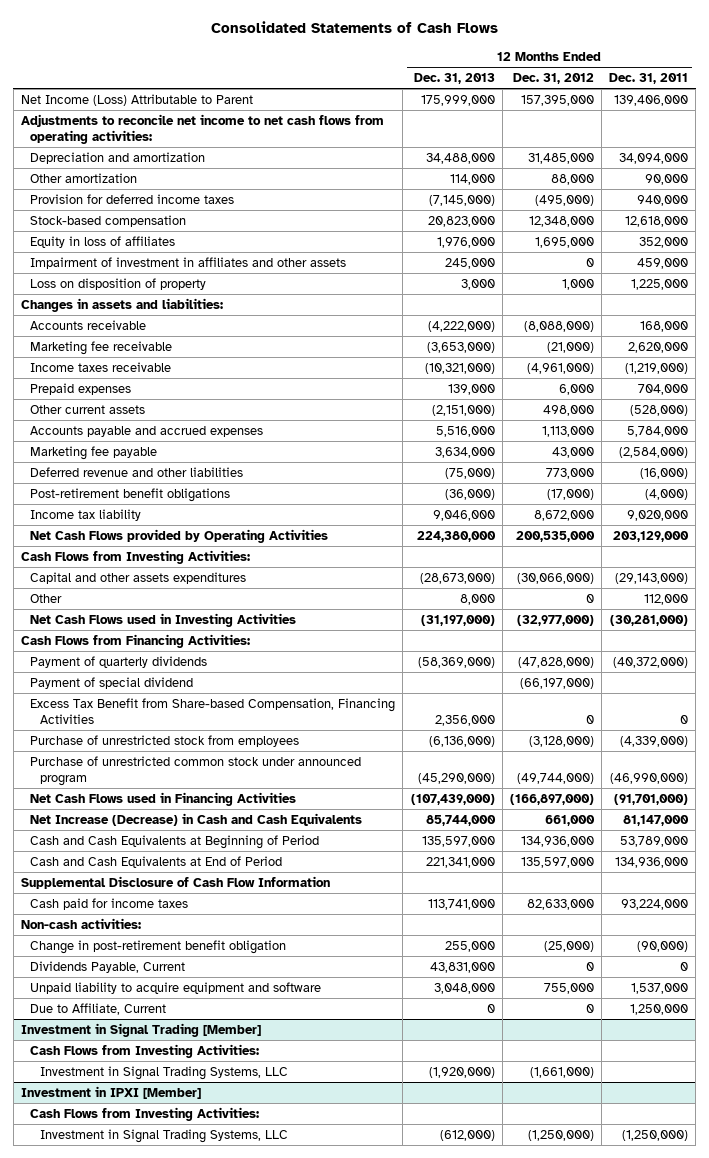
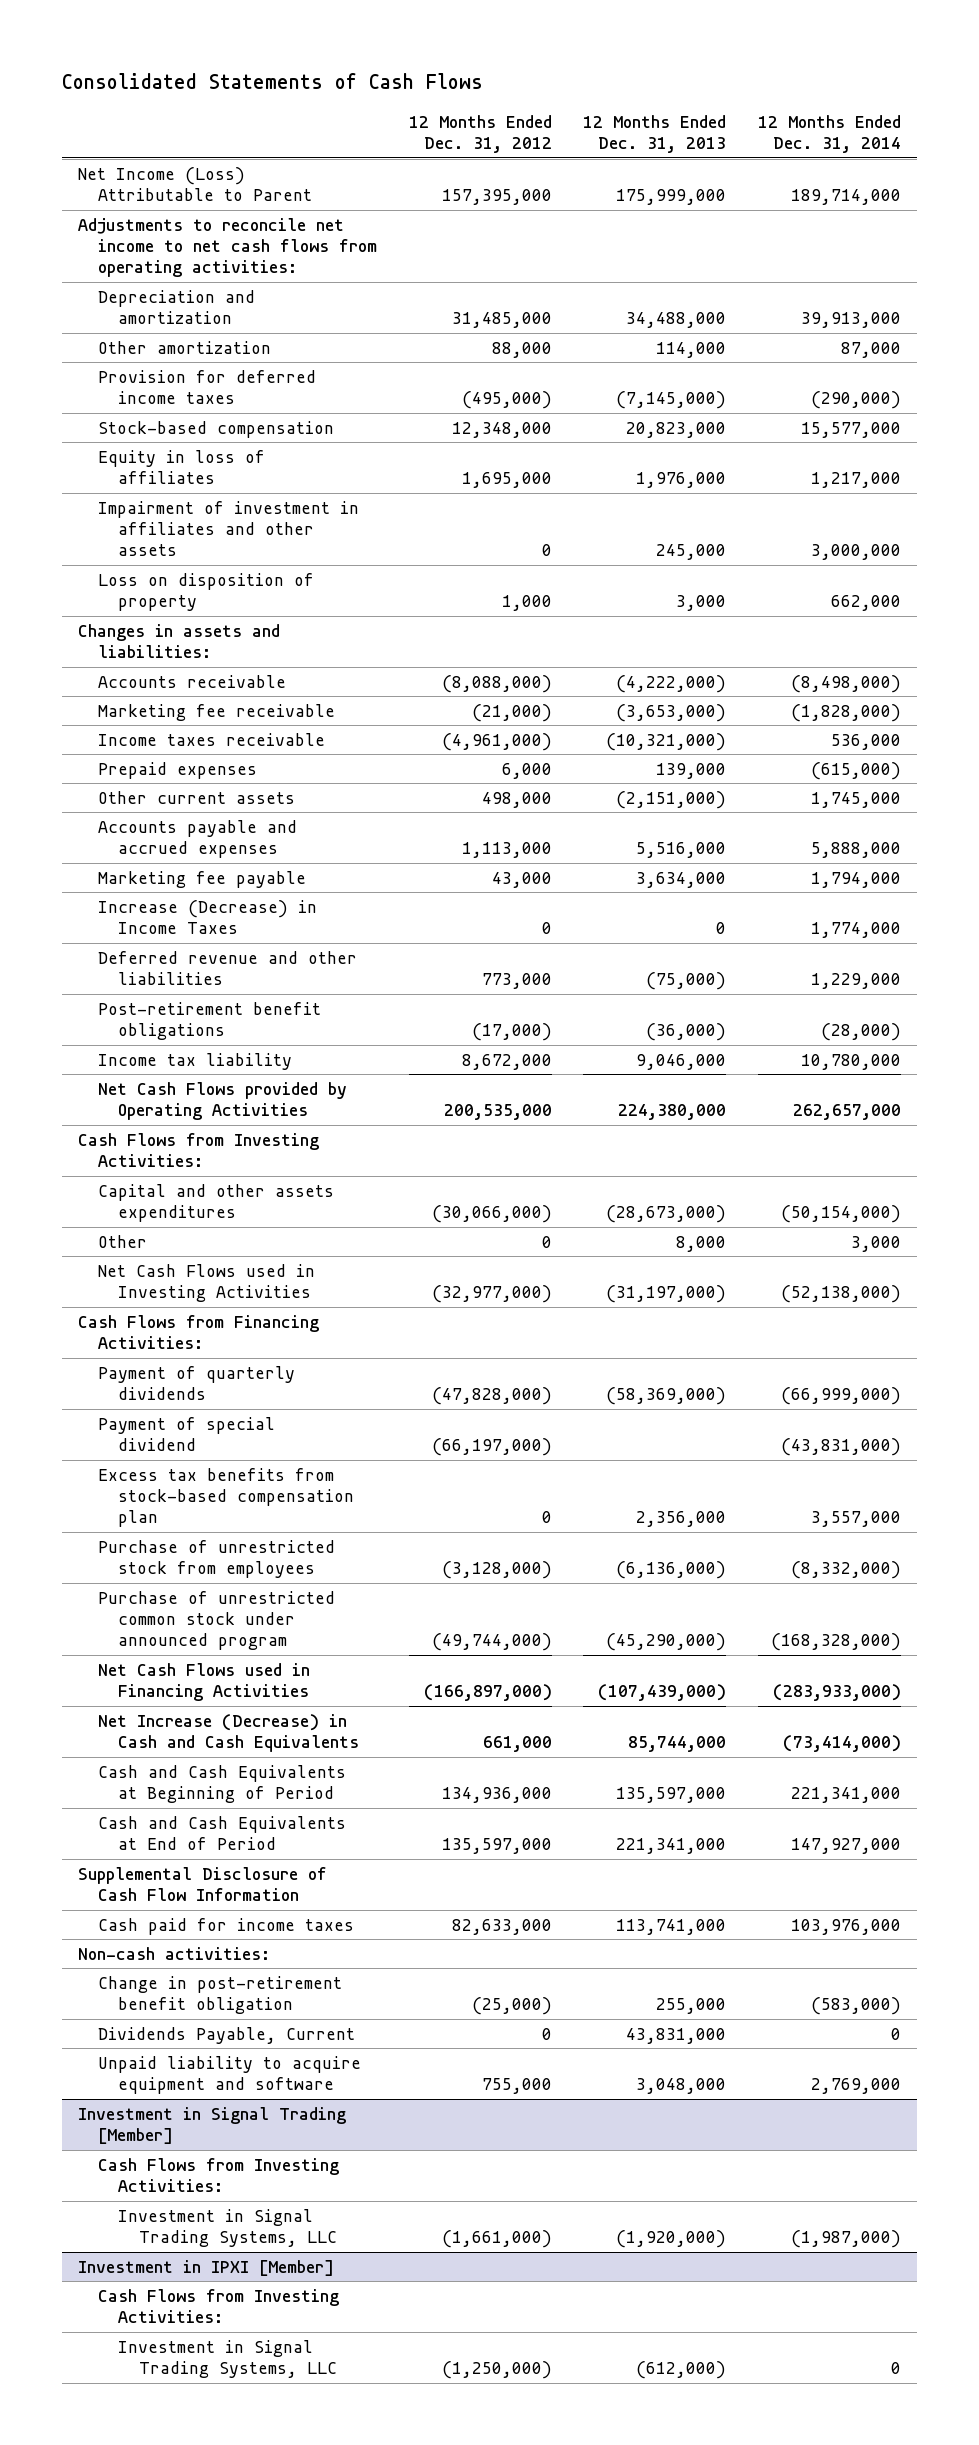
- | 12 Months Ended Dec. 31, 2013 | 12 Months Ended Dec. 31, 2012 | 12 Months Ended Dec. 31, 2011
+ | 12 Months Ended Dec. 31, 2012 | 12 Months Ended Dec. 31, 2013 | 12 Months Ended Dec. 31, 2014
+ Increase (Decrease) in Income Taxes | 0 | 0 | 1,774,000
- Excess Tax Benefit from Share-based Compensation, Financing Activities | 2,356,000 | 0 | 0
+ Excess tax benefits from stock-based compensation plan | 0 | 2,356,000 | 3,557,000
- Due to Affiliate, Current | 0 | 0 | 1,250,000

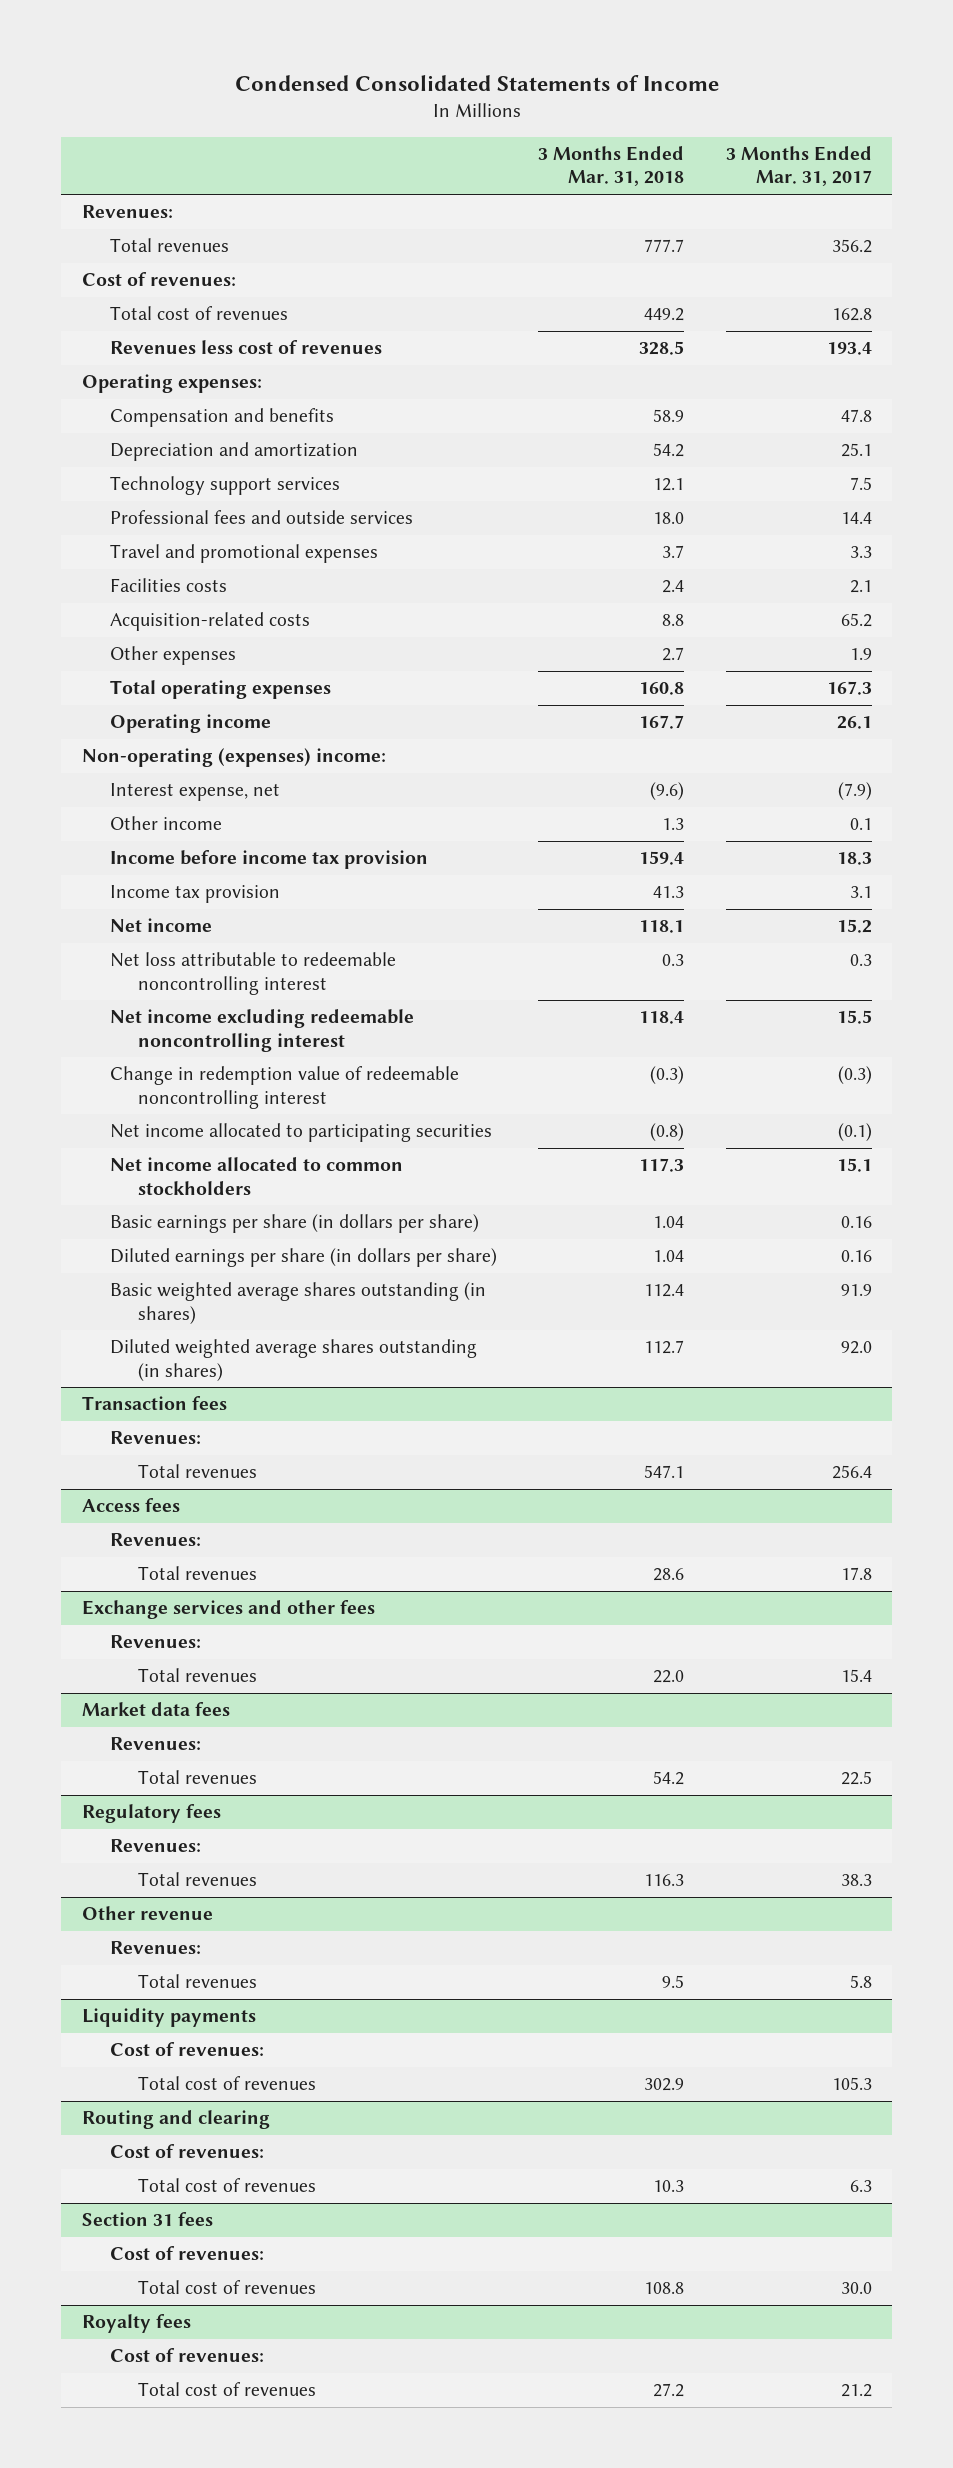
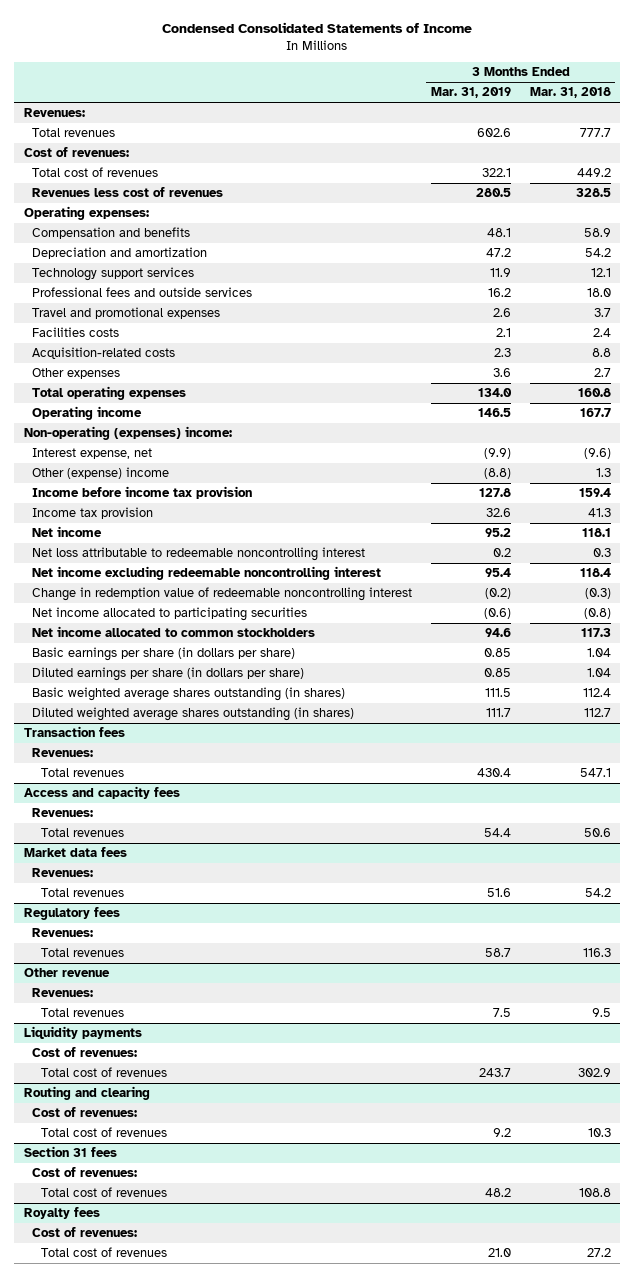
- | 3 Months Ended Mar. 31, 2018 | 3 Months Ended Mar. 31, 2017
+ | 3 Months Ended Mar. 31, 2019 | 3 Months Ended Mar. 31, 2018
- Other income | 1.3 | 0.1
+ Other (expense) income | (8.8) | 1.3
- Access fees
- Revenues:
- Total revenues | 28.6 | 17.8
- Exchange services and other fees
+ Access and capacity fees
- Total revenues | 22.0 | 15.4
+ Total revenues | 54.4 | 50.6

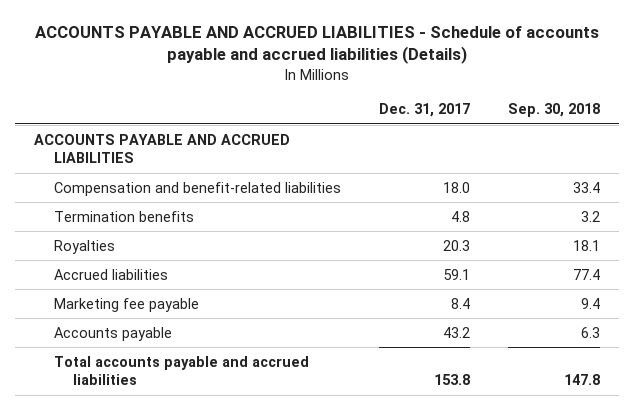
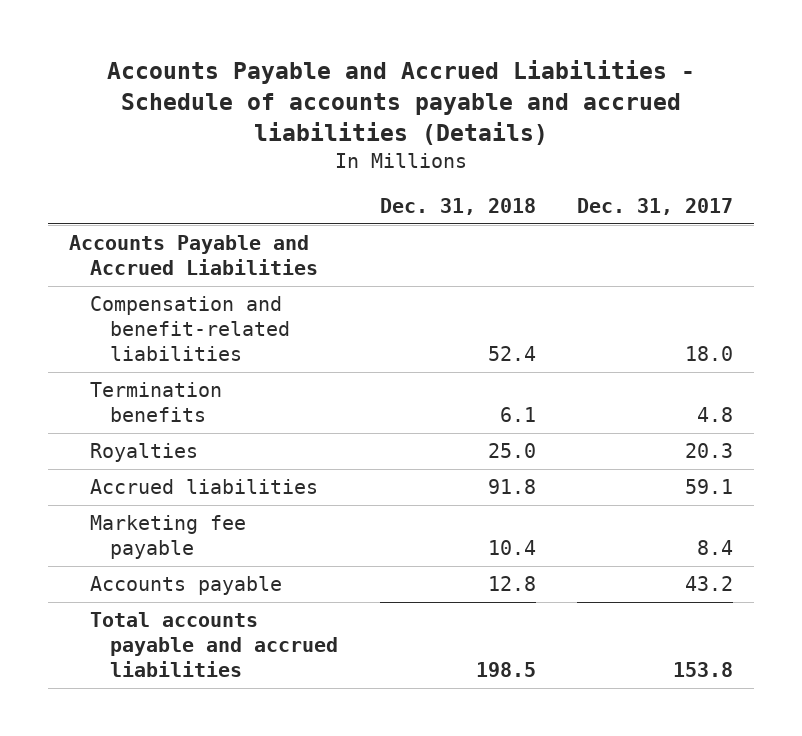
- ACCOUNTS PAYABLE AND ACCRUED LIABILITIES - Schedule of accounts payable and accrued liabilities (Details)
+ Accounts Payable and Accrued Liabilities - Schedule of accounts payable and accrued liabilities (Details)
- | Dec. 31, 2017 | Sep. 30, 2018
+ | Dec. 31, 2018 | Dec. 31, 2017
- ACCOUNTS PAYABLE AND ACCRUED LIABILITIES
+ Accounts Payable and Accrued Liabilities

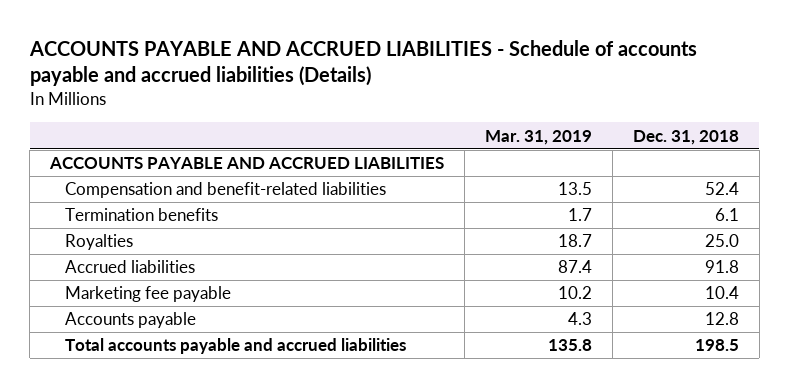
- Accounts Payable and Accrued Liabilities - Schedule of accounts payable and accrued liabilities (Details)
+ ACCOUNTS PAYABLE AND ACCRUED LIABILITIES - Schedule of accounts payable and accrued liabilities (Details)
- | Dec. 31, 2018 | Dec. 31, 2017
+ | Mar. 31, 2019 | Dec. 31, 2018
- Accounts Payable and Accrued Liabilities
+ ACCOUNTS PAYABLE AND ACCRUED LIABILITIES

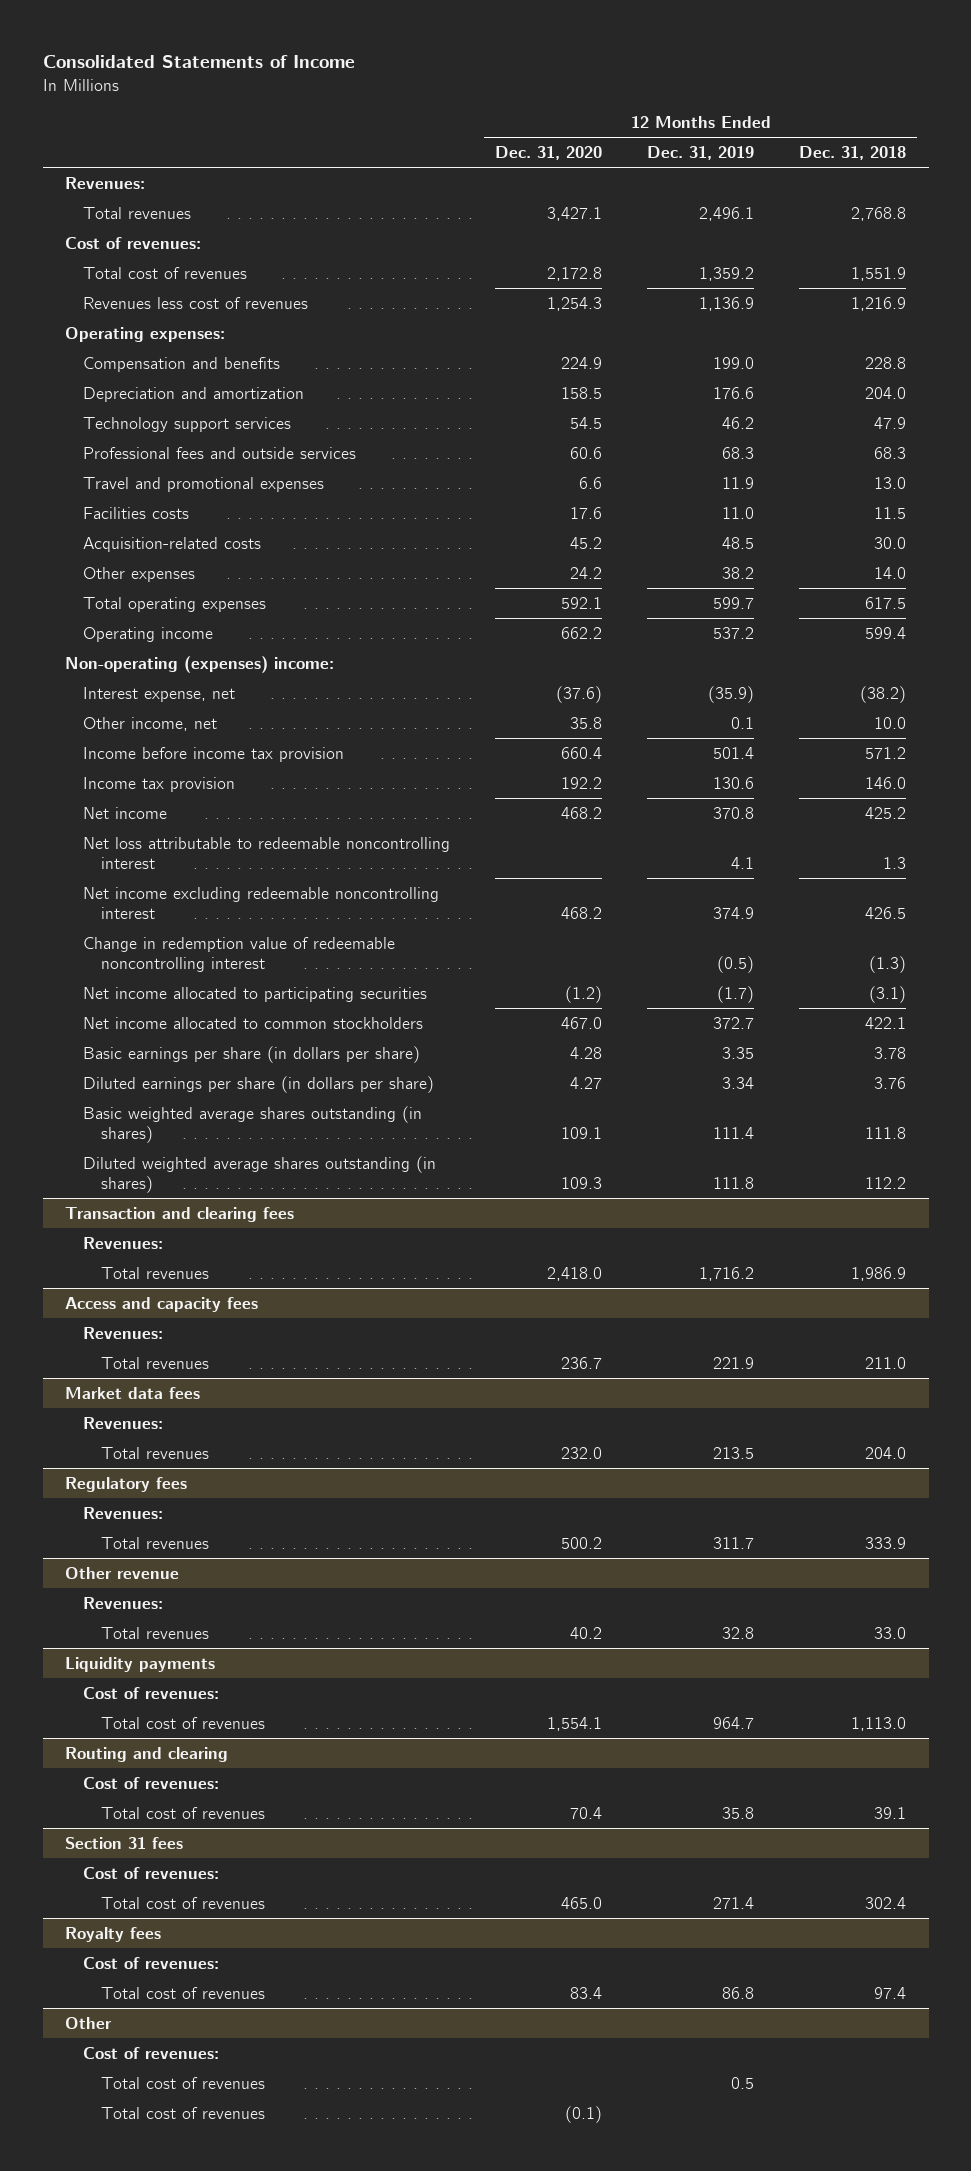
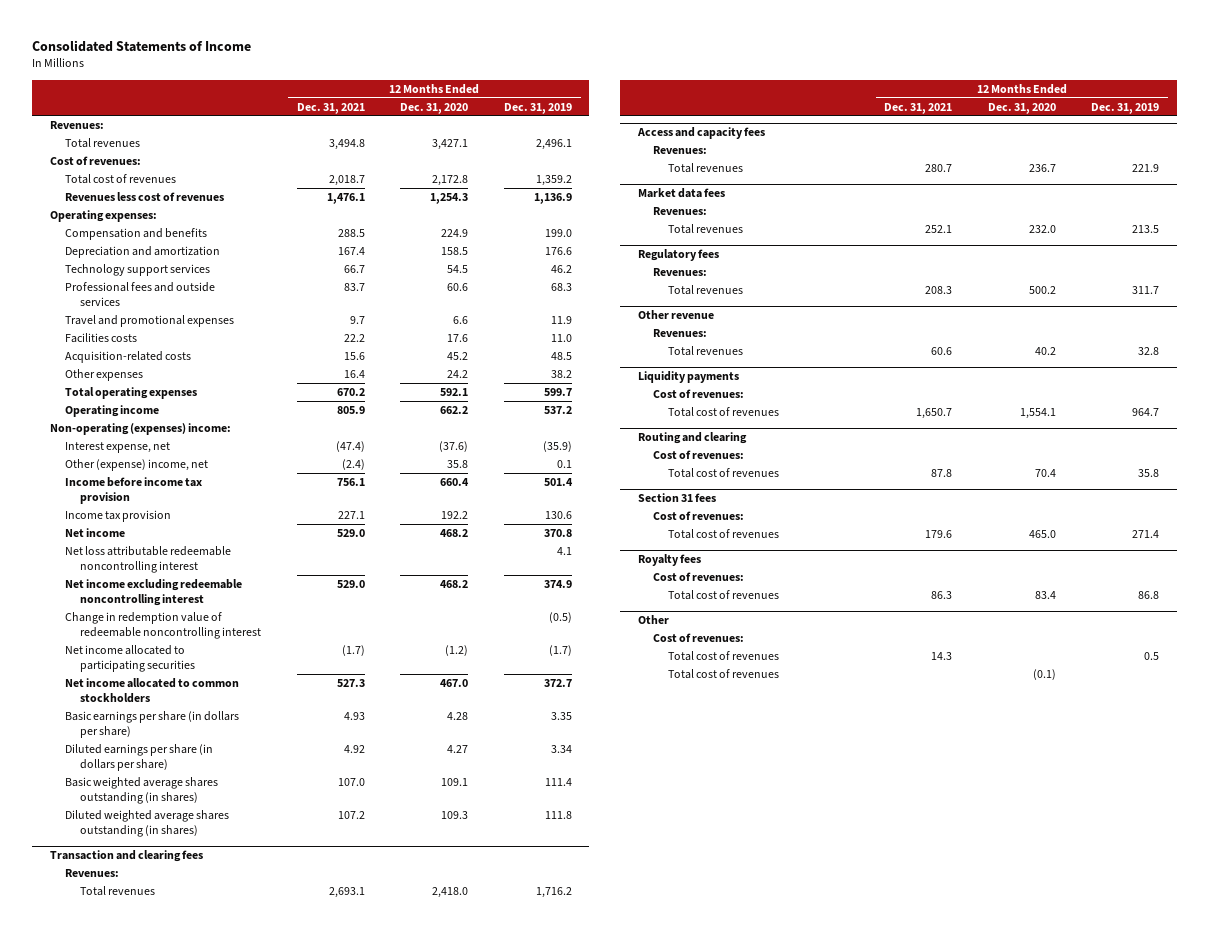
- | 12 Months Ended Dec. 31, 2020 | 12 Months Ended Dec. 31, 2019 | 12 Months Ended Dec. 31, 2018
+ | 12 Months Ended Dec. 31, 2021 | 12 Months Ended Dec. 31, 2020 | 12 Months Ended Dec. 31, 2019
- Other income, net | 35.8 | 0.1 | 10.0
+ Other (expense) income, net | (2.4) | 35.8 | 0.1
- Net loss attributable to redeemable noncontrolling interest | | 4.1 | 1.3
+ Net loss attributable redeemable noncontrolling interest | | | 4.1

